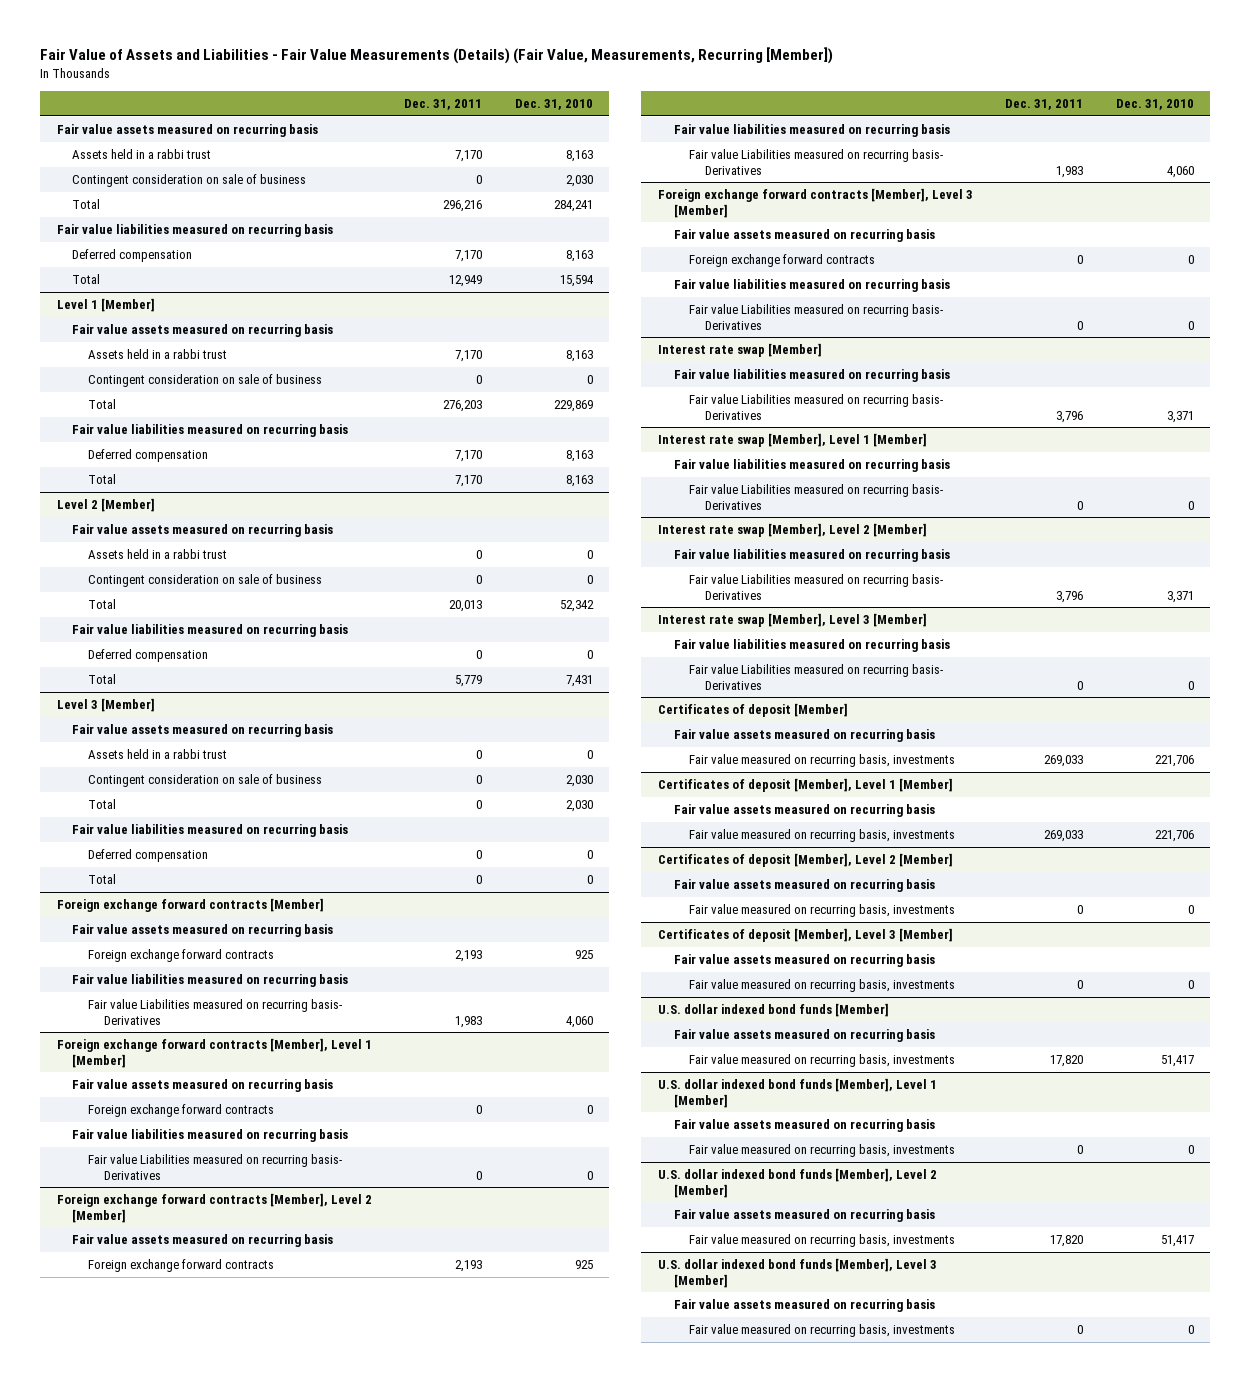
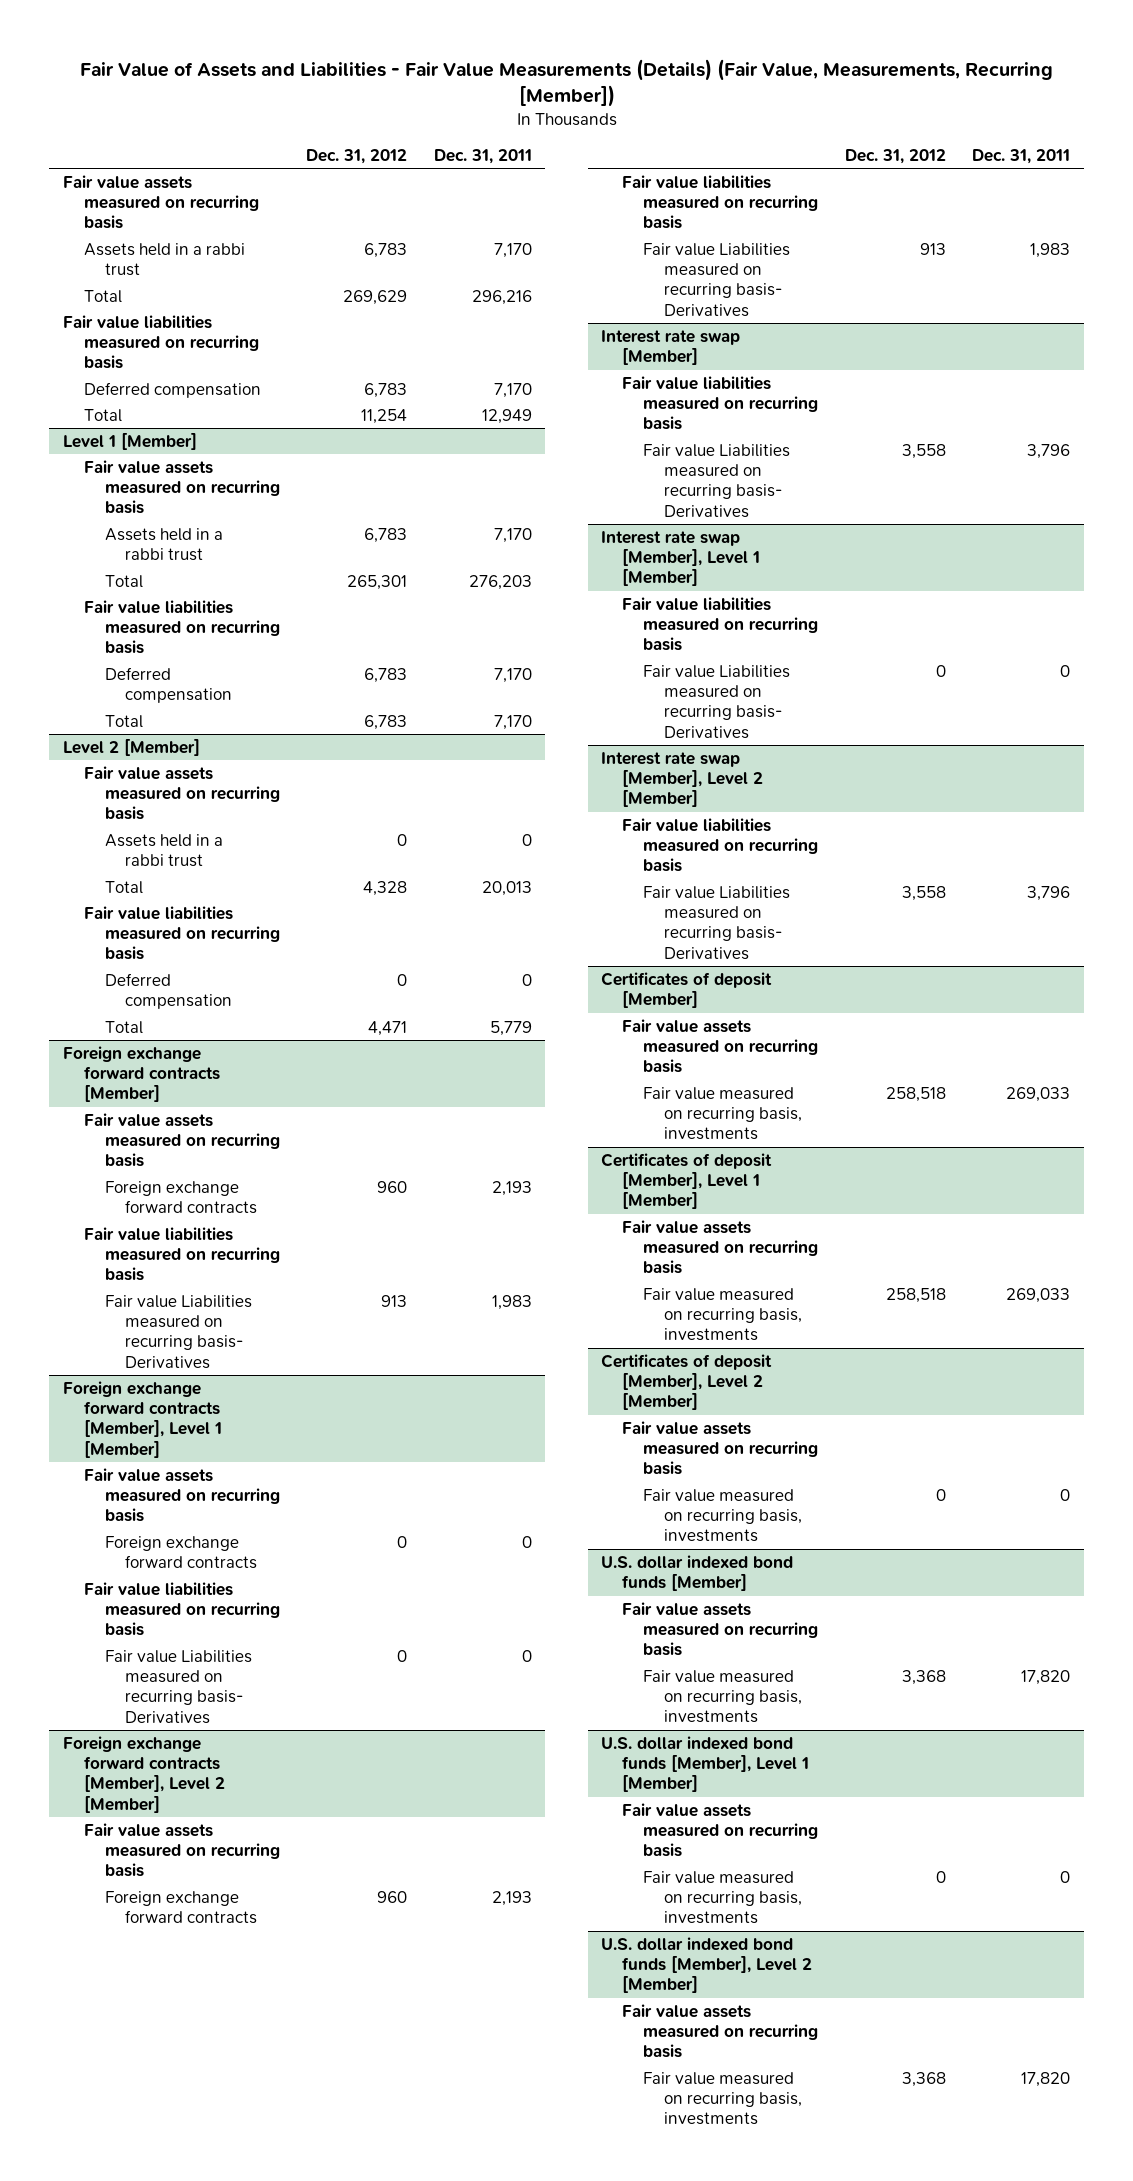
- | Dec. 31, 2011 | Dec. 31, 2010
+ | Dec. 31, 2012 | Dec. 31, 2011
- Contingent consideration on sale of business | 0 | 2,030
@ Level 1 [Member]
- Contingent consideration on sale of business | 0 | 0
@ Level 2 [Member]
- Contingent consideration on sale of business | 0 | 0
- Level 3 [Member]
- Fair value assets measured on recurring basis
- Assets held in a rabbi trust | 0 | 0
- Contingent consideration on sale of business | 0 | 2,030
- Total | 0 | 2,030
- Fair value liabilities measured on recurring basis
- Deferred compensation | 0 | 0
- Total | 0 | 0
- Foreign exchange forward contracts [Member], Level 3 [Member]
- Fair value assets measured on recurring basis
- Foreign exchange forward contracts | 0 | 0
- Fair value liabilities measured on recurring basis
- Fair value Liabilities measured on recurring basis- Derivatives | 0 | 0
- Interest rate swap [Member], Level 3 [Member]
- Fair value liabilities measured on recurring basis
- Fair value Liabilities measured on recurring basis- Derivatives | 0 | 0
- Certificates of deposit [Member], Level 3 [Member]
- Fair value assets measured on recurring basis
- Fair value measured on recurring basis, investments | 0 | 0
- U.S. dollar indexed bond funds [Member], Level 3 [Member]
- Fair value assets measured on recurring basis
- Fair value measured on recurring basis, investments | 0 | 0

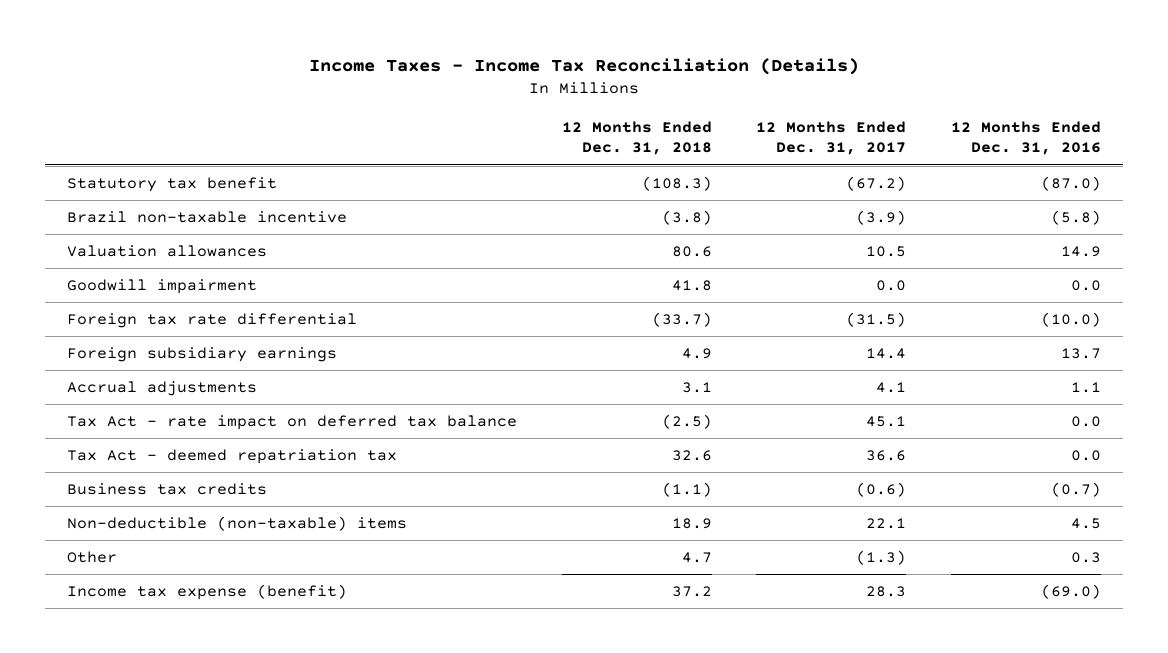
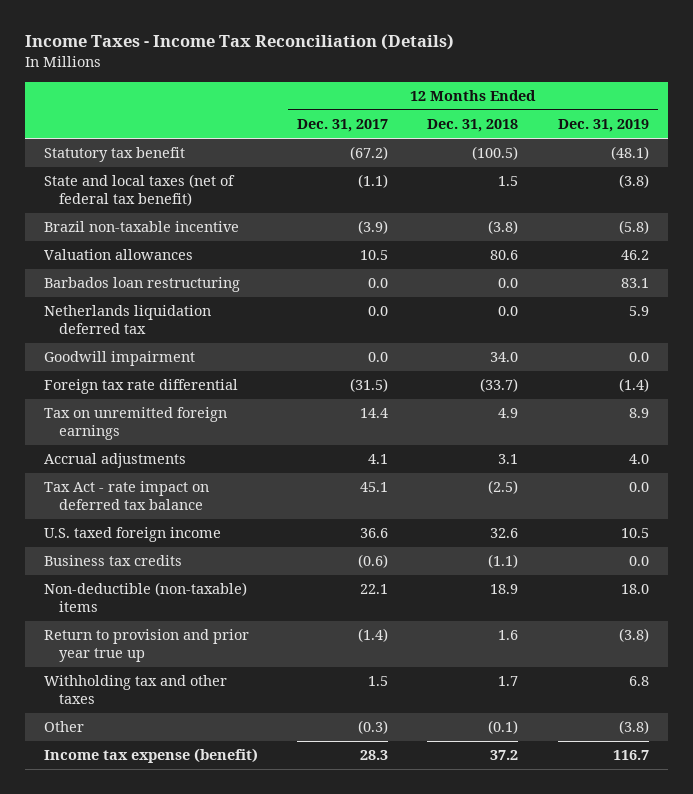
- | 12 Months Ended Dec. 31, 2018 | 12 Months Ended Dec. 31, 2017 | 12 Months Ended Dec. 31, 2016
+ | 12 Months Ended Dec. 31, 2017 | 12 Months Ended Dec. 31, 2018 | 12 Months Ended Dec. 31, 2019
- Statutory tax benefit | (108.3) | (67.2) | (87.0)
+ Statutory tax benefit | (67.2) | (100.5) | (48.1)
+ State and local taxes (net of federal tax benefit) | (1.1) | 1.5 | (3.8)
- Goodwill impairment | 41.8 | 0.0 | 0.0
+ Barbados loan restructuring | 0.0 | 0.0 | 83.1
+ Netherlands liquidation deferred tax | 0.0 | 0.0 | 5.9
+ Goodwill impairment | 0.0 | 34.0 | 0.0
- Foreign subsidiary earnings | 4.9 | 14.4 | 13.7
+ Tax on unremitted foreign earnings | 14.4 | 4.9 | 8.9
- Tax Act - deemed repatriation tax | 32.6 | 36.6 | 0.0
+ U.S. taxed foreign income | 36.6 | 32.6 | 10.5
- Other | 4.7 | (1.3) | 0.3
+ Return to provision and prior year true up | (1.4) | 1.6 | (3.8)
+ Withholding tax and other taxes | 1.5 | 1.7 | 6.8
+ Other | (0.3) | (0.1) | (3.8)

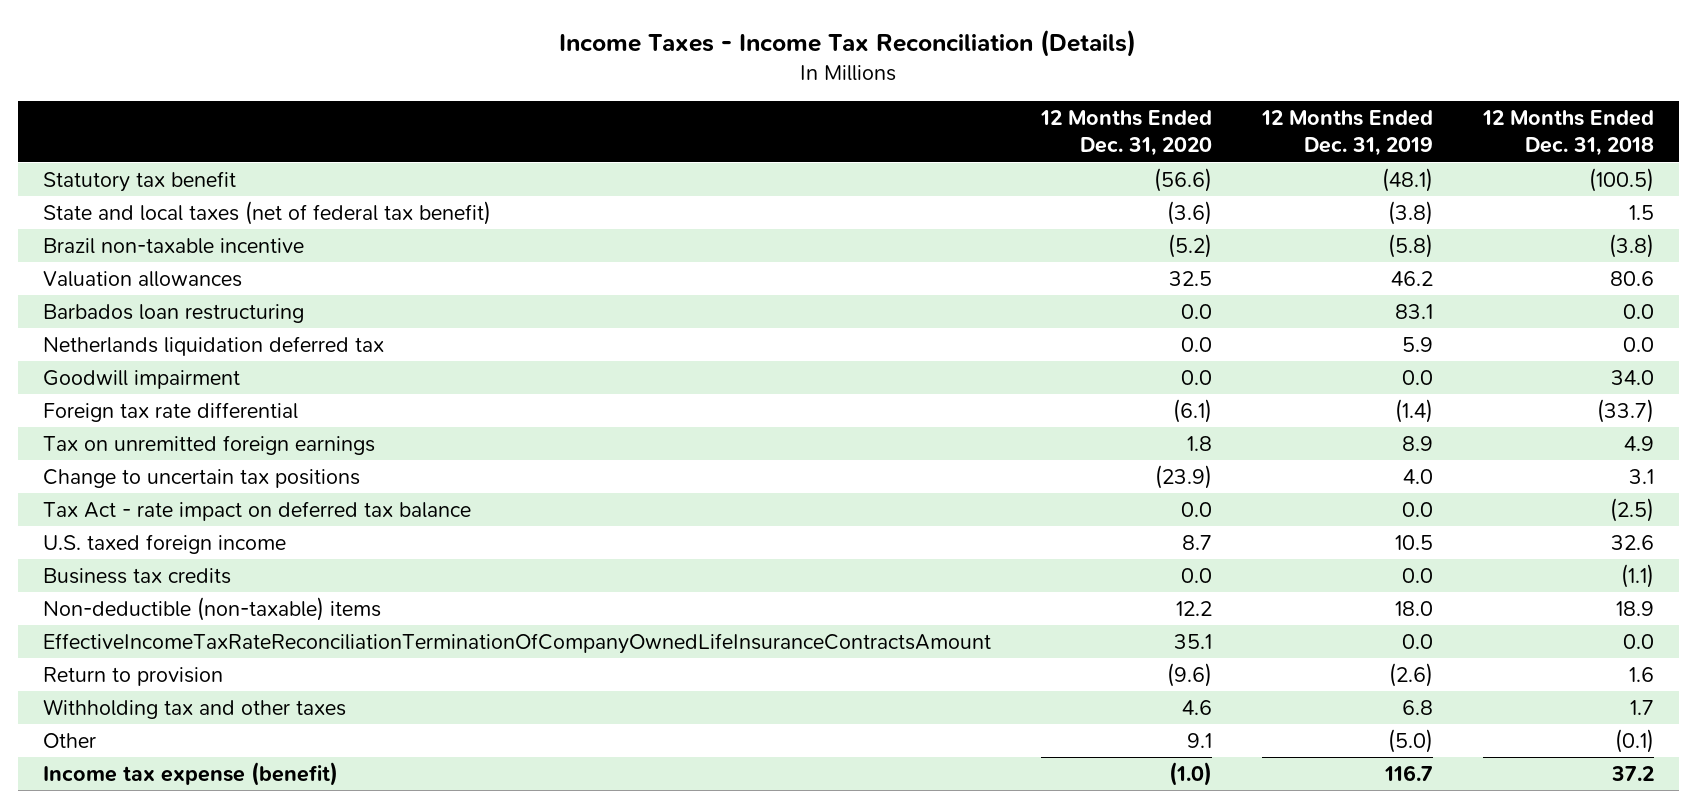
- | 12 Months Ended Dec. 31, 2017 | 12 Months Ended Dec. 31, 2018 | 12 Months Ended Dec. 31, 2019
+ | 12 Months Ended Dec. 31, 2020 | 12 Months Ended Dec. 31, 2019 | 12 Months Ended Dec. 31, 2018
- Accrual adjustments | 4.1 | 3.1 | 4.0
+ Change to uncertain tax positions | (23.9) | 4.0 | 3.1
- Return to provision and prior year true up | (1.4) | 1.6 | (3.8)
+ EffectiveIncomeTaxRateReconciliationTerminationOfCompanyOwnedLifeInsuranceContractsAmount | 35.1 | 0.0 | 0.0
+ Return to provision | (9.6) | (2.6) | 1.6
- Other | (0.3) | (0.1) | (3.8)
+ Other | 9.1 | (5.0) | (0.1)

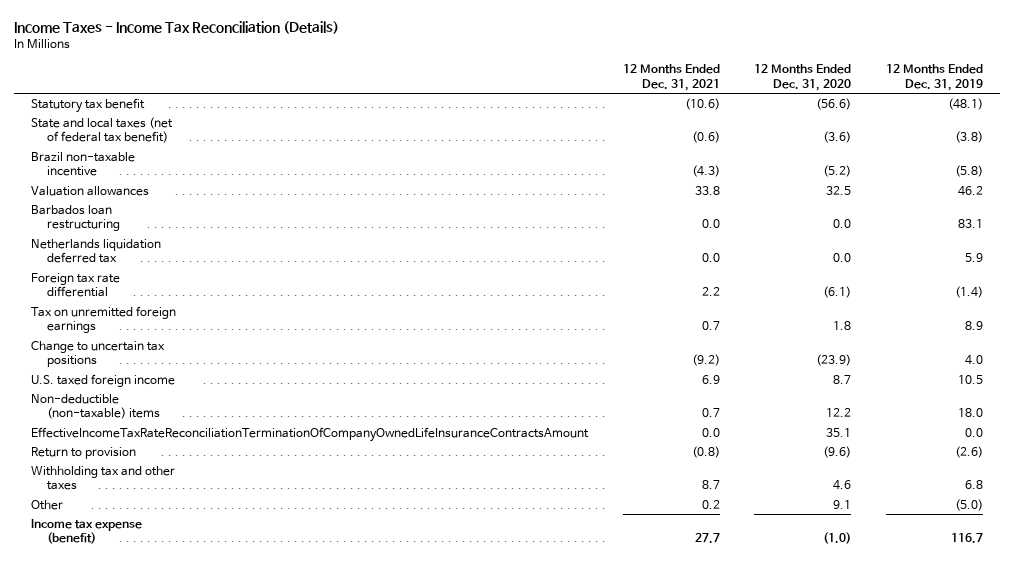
- | 12 Months Ended Dec. 31, 2020 | 12 Months Ended Dec. 31, 2019 | 12 Months Ended Dec. 31, 2018
+ | 12 Months Ended Dec. 31, 2021 | 12 Months Ended Dec. 31, 2020 | 12 Months Ended Dec. 31, 2019
- Goodwill impairment | 0.0 | 0.0 | 34.0
- Tax Act - rate impact on deferred tax balance | 0.0 | 0.0 | (2.5)
- Business tax credits | 0.0 | 0.0 | (1.1)

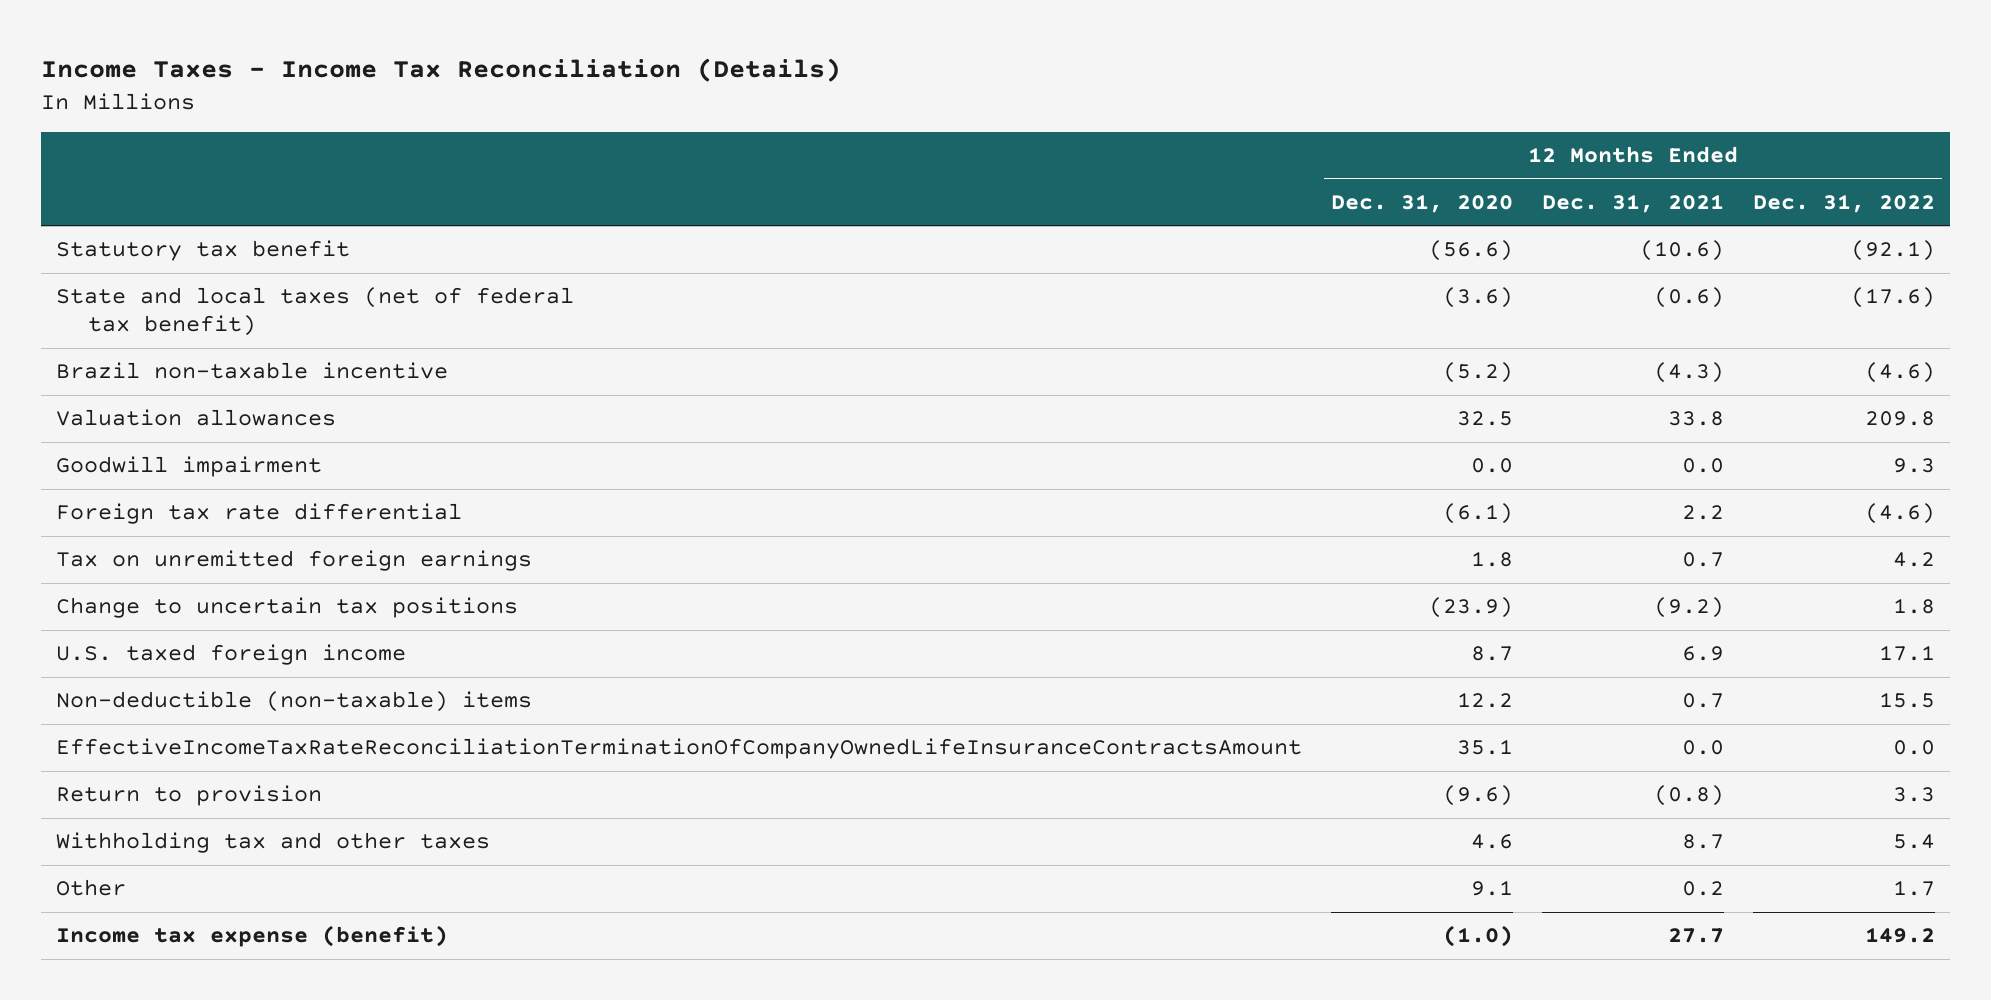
- | 12 Months Ended Dec. 31, 2021 | 12 Months Ended Dec. 31, 2020 | 12 Months Ended Dec. 31, 2019
+ | 12 Months Ended Dec. 31, 2020 | 12 Months Ended Dec. 31, 2021 | 12 Months Ended Dec. 31, 2022
- Barbados loan restructuring | 0.0 | 0.0 | 83.1
- Netherlands liquidation deferred tax | 0.0 | 0.0 | 5.9
+ Goodwill impairment | 0.0 | 0.0 | 9.3

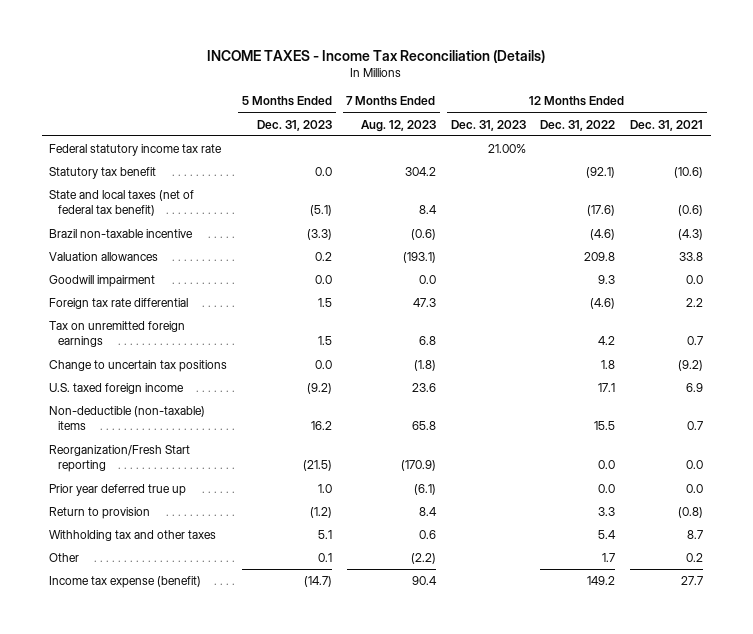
- Income Taxes - Income Tax Reconciliation (Details)
+ INCOME TAXES - Income Tax Reconciliation (Details)
- | 12 Months Ended Dec. 31, 2020 | 12 Months Ended Dec. 31, 2021 | 12 Months Ended Dec. 31, 2022
+ | 5 Months Ended Dec. 31, 2023 | 7 Months Ended Aug. 12, 2023 | 12 Months Ended Dec. 31, 2023 | 12 Months Ended Dec. 31, 2022 | 12 Months Ended Dec. 31, 2021
+ Federal statutory income tax rate | | | 21.00% | |
- EffectiveIncomeTaxRateReconciliationTerminationOfCompanyOwnedLifeInsuranceContractsAmount | 35.1 | 0.0 | 0.0
+ Reorganization/Fresh Start reporting | (21.5) | (170.9) | | 0.0 | 0.0
+ Prior year deferred true up | 1.0 | (6.1) | | 0.0 | 0.0

